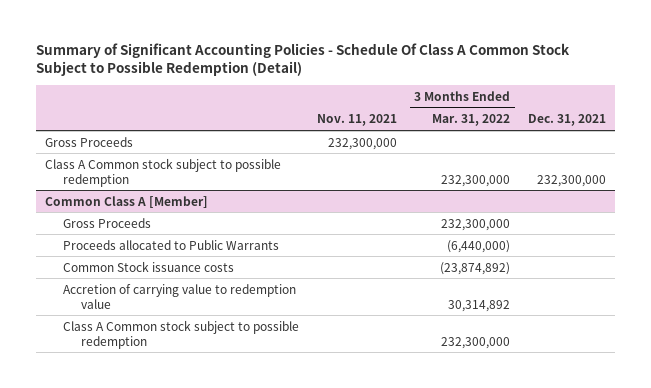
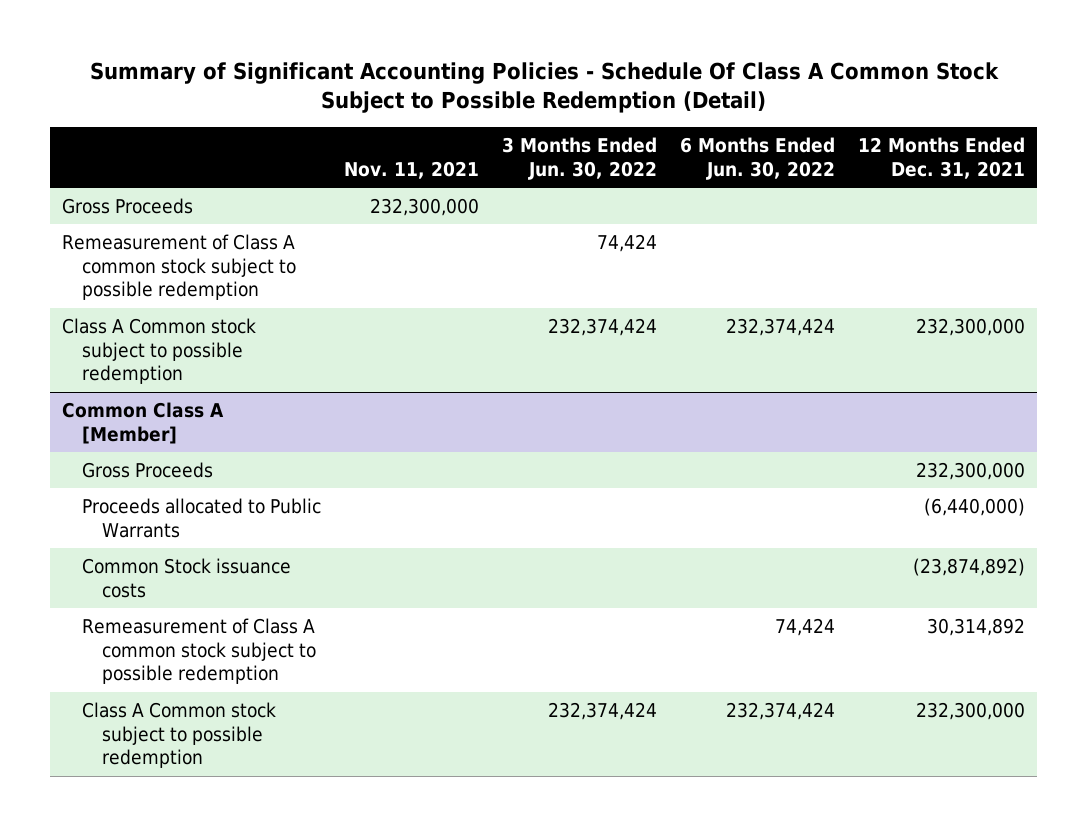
- | Nov. 11, 2021 | 3 Months Ended Mar. 31, 2022 | Dec. 31, 2021
+ | Nov. 11, 2021 | 3 Months Ended Jun. 30, 2022 | 6 Months Ended Jun. 30, 2022 | 12 Months Ended Dec. 31, 2021
+ Remeasurement of Class A common stock subject to possible redemption | | 74,424 | |
@ Common Class A [Member]
- Accretion of carrying value to redemption value | | 30,314,892 |
+ Remeasurement of Class A common stock subject to possible redemption | | | 74,424 | 30,314,892

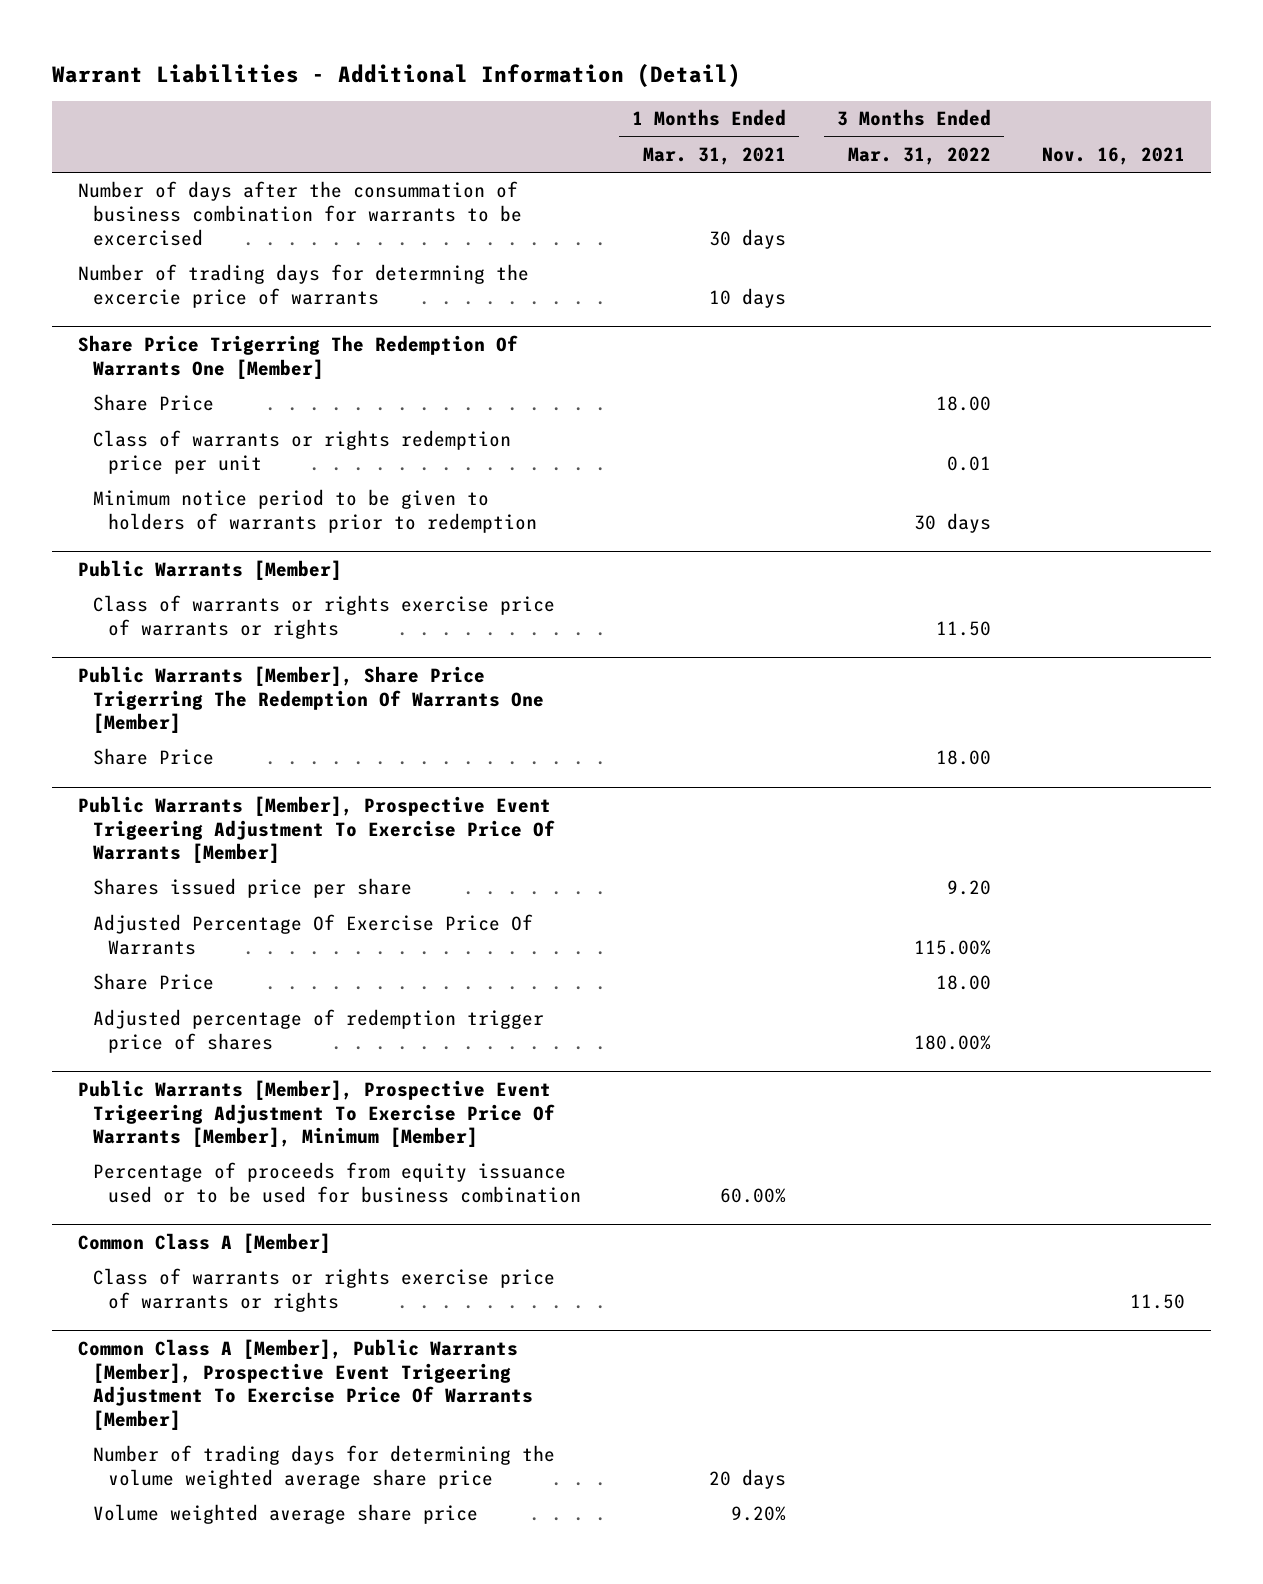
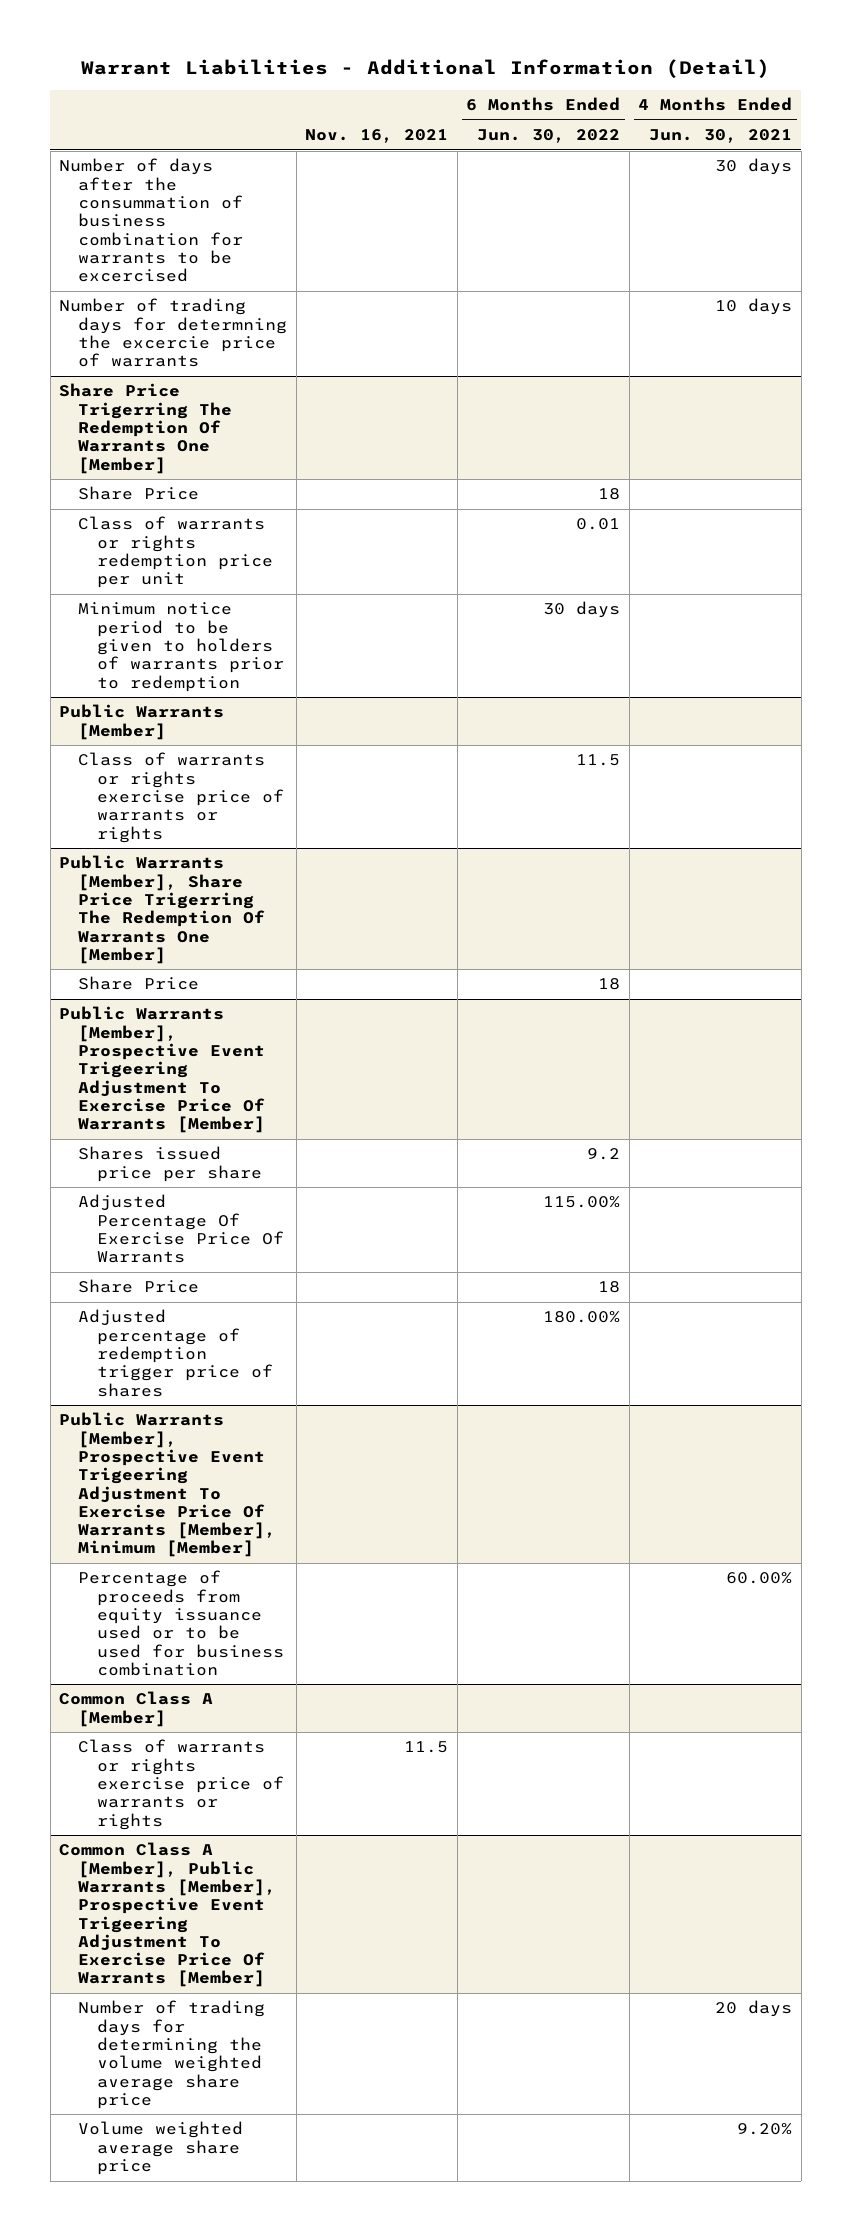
- | 1 Months Ended Mar. 31, 2021 | 3 Months Ended Mar. 31, 2022 | Nov. 16, 2021
+ | Nov. 16, 2021 | 6 Months Ended Jun. 30, 2022 | 4 Months Ended Jun. 30, 2021
@ Common Class A [Member]
- Class of warrants or rights exercise price of warrants or rights | | | 11.50
+ Class of warrants or rights exercise price of warrants or rights | 11.5 | |

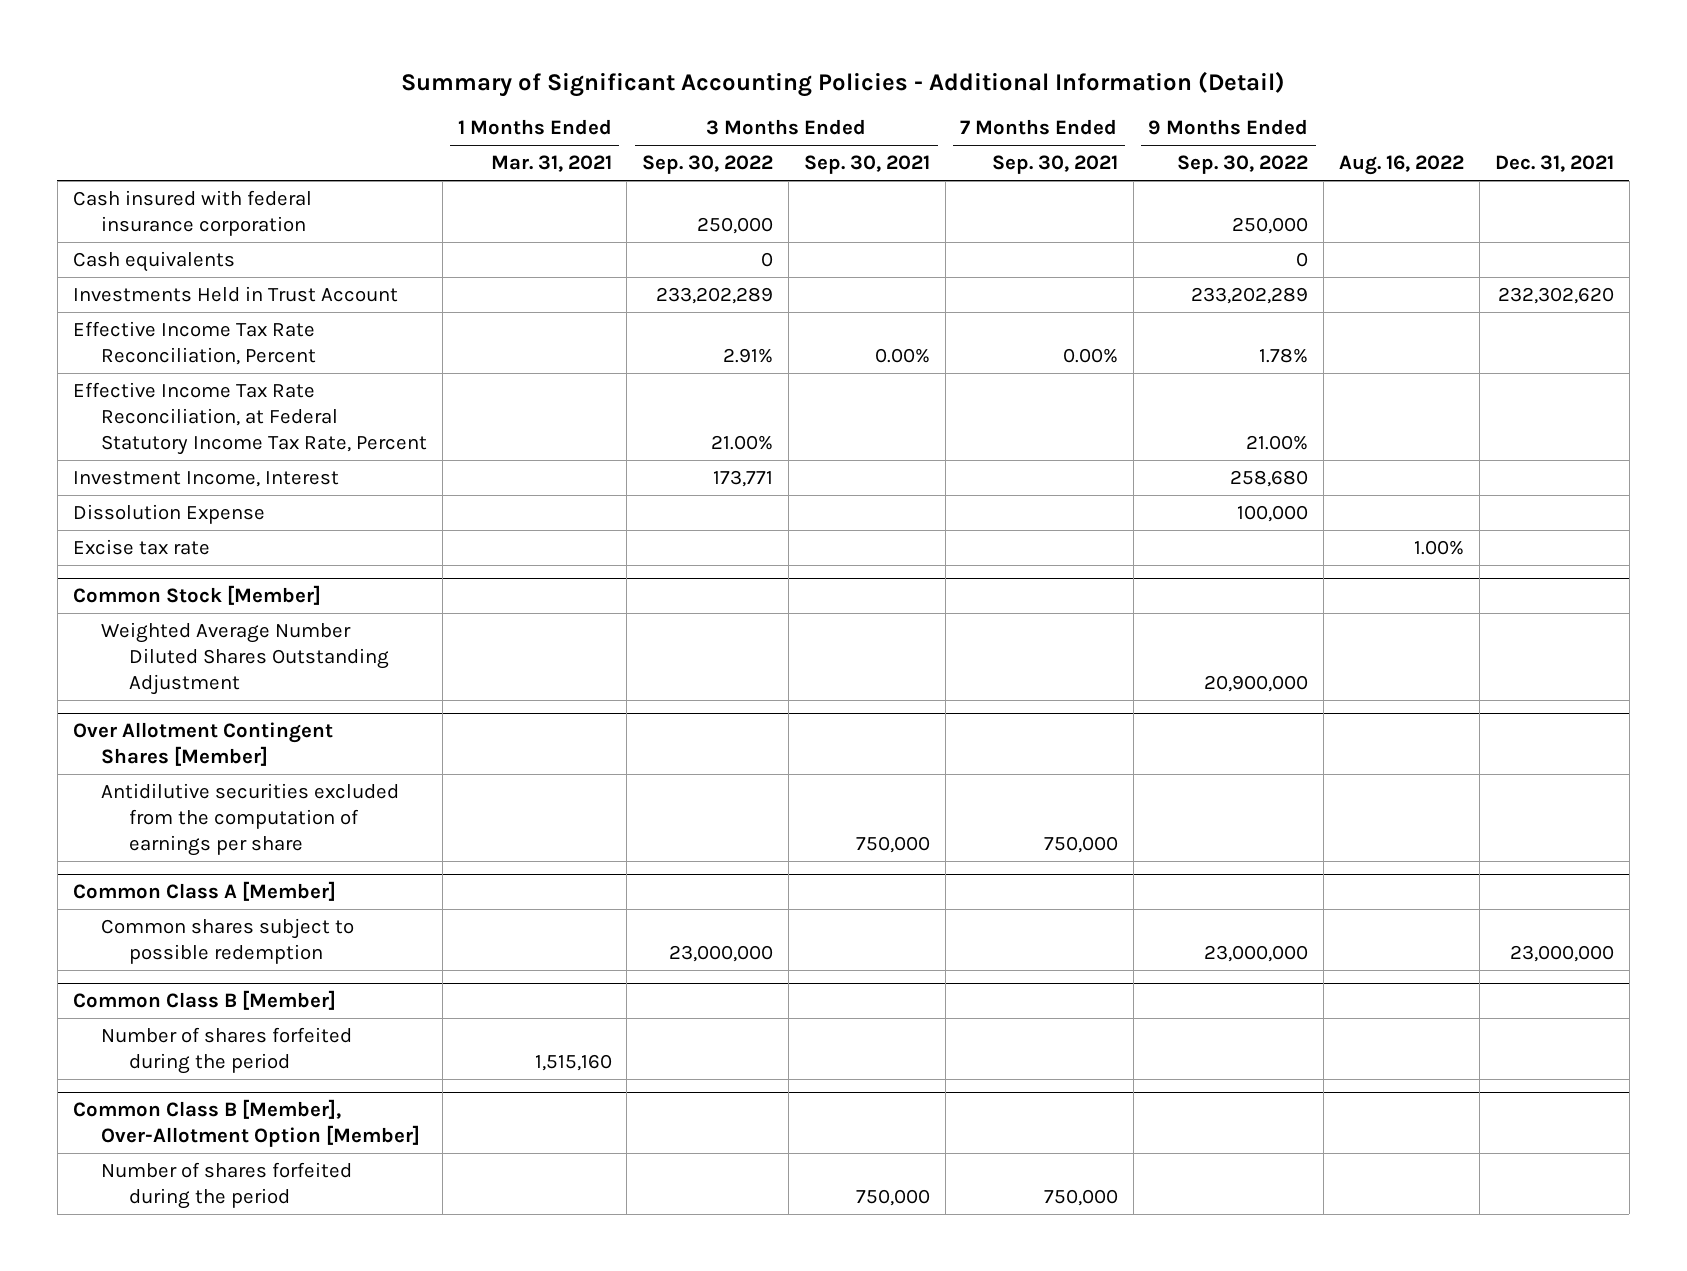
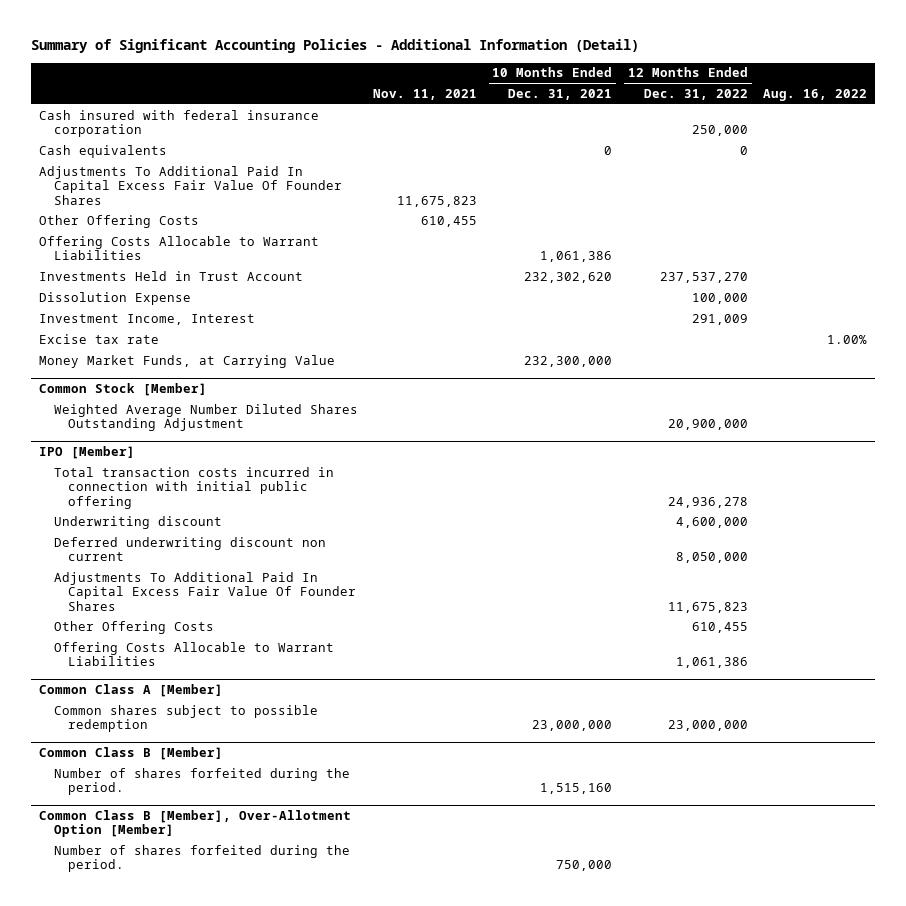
- | 1 Months Ended Mar. 31, 2021 | 3 Months Ended Sep. 30, 2022 | 3 Months Ended Sep. 30, 2021 | 7 Months Ended Sep. 30, 2021 | 9 Months Ended Sep. 30, 2022 | Aug. 16, 2022 | Dec. 31, 2021
+ | Nov. 11, 2021 | 10 Months Ended Dec. 31, 2021 | 12 Months Ended Dec. 31, 2022 | Aug. 16, 2022
+ Adjustments To Additional Paid In Capital Excess Fair Value Of Founder Shares | 11,675,823 | | |
+ Other Offering Costs | 610,455 | | |
+ Offering Costs Allocable to Warrant Liabilities | | 1,061,386 | |
- Effective Income Tax Rate Reconciliation, Percent | | 2.91% | 0.00% | 0.00% | 1.78% | |
- Effective Income Tax Rate Reconciliation, at Federal Statutory Income Tax Rate, Percent | | 21.00% | | | 21.00% | |
moved down: Investment Income, Interest | | | 291,009 |
+ Money Market Funds, at Carrying Value | | 232,300,000 | |
- Over Allotment Contingent Shares [Member]
- Antidilutive securities excluded from the computation of earnings per share | | | 750,000 | 750,000 | | |
+ IPO [Member]
+ Total transaction costs incurred in connection with initial public offering | | | 24,936,278 |
+ Underwriting discount | | | 4,600,000 |
+ Deferred underwriting discount non current | | | 8,050,000 |
+ Adjustments To Additional Paid In Capital Excess Fair Value Of Founder Shares | | | 11,675,823 |
+ Other Offering Costs | | | 610,455 |
+ Offering Costs Allocable to Warrant Liabilities | | | 1,061,386 |
@ Common Class B [Member]
- Number of shares forfeited during the period | 1,515,160 | | | | | |
+ Number of shares forfeited during the period. | | 1,515,160 | |
@ Common Class B [Member], Over-Allotment Option [Member]
- Number of shares forfeited during the period | | | 750,000 | 750,000 | | |
+ Number of shares forfeited during the period. | | 750,000 | |

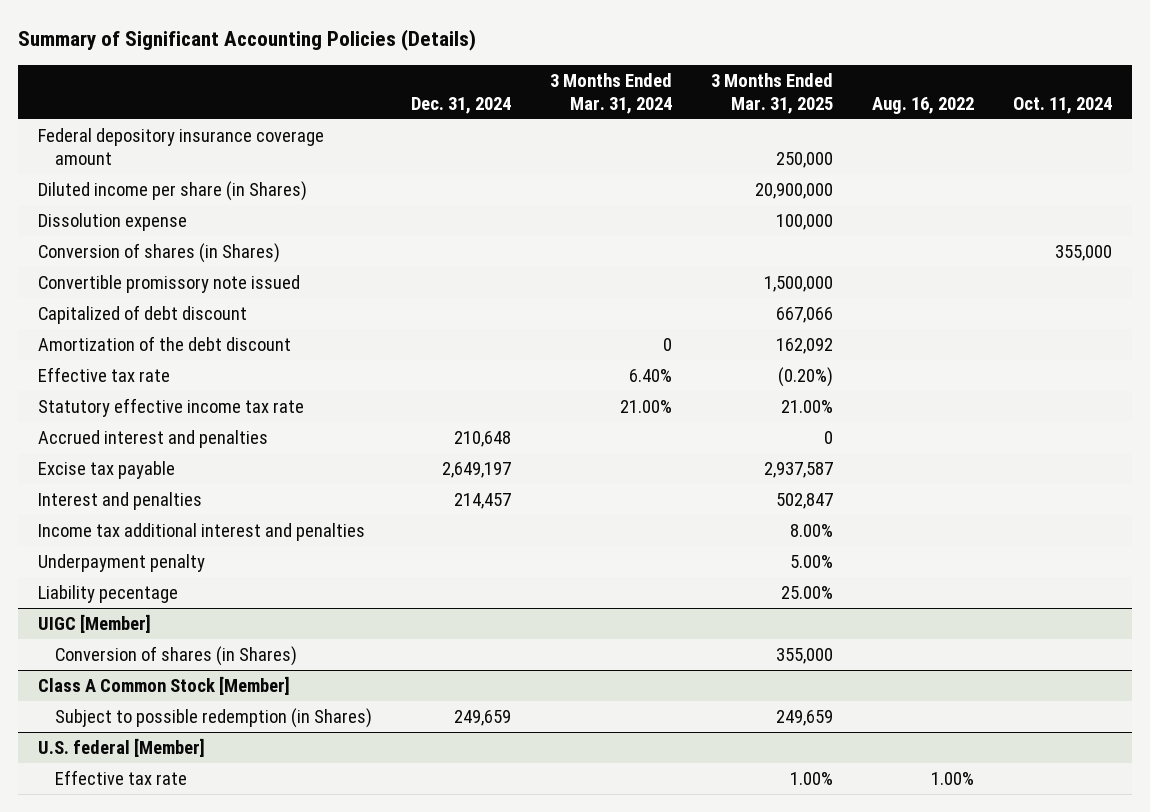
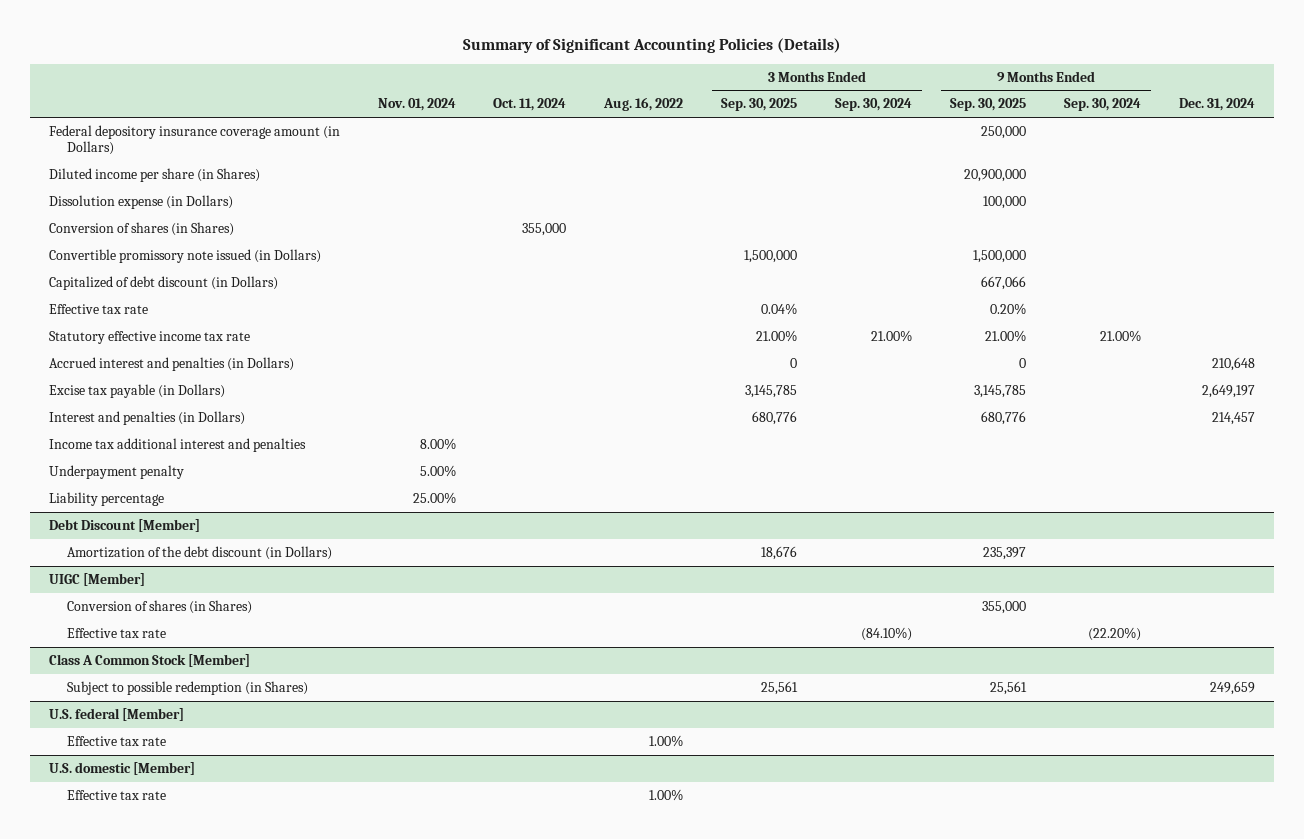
- | Dec. 31, 2024 | 3 Months Ended Mar. 31, 2024 | 3 Months Ended Mar. 31, 2025 | Aug. 16, 2022 | Oct. 11, 2024
+ | Nov. 01, 2024 | Oct. 11, 2024 | Aug. 16, 2022 | 3 Months Ended Sep. 30, 2025 | 3 Months Ended Sep. 30, 2024 | 9 Months Ended Sep. 30, 2025 | 9 Months Ended Sep. 30, 2024 | Dec. 31, 2024
- Federal depository insurance coverage amount | | | 250,000 | |
+ Federal depository insurance coverage amount (in Dollars) | | | | | | 250,000 | |
- Dissolution expense | | | 100,000 | |
+ Dissolution expense (in Dollars) | | | | | | 100,000 | |
- Convertible promissory note issued | | | 1,500,000 | |
- Capitalized of debt discount | | | 667,066 | |
- Amortization of the debt discount | | 0 | 162,092 | |
+ Convertible promissory note issued (in Dollars) | | | | 1,500,000 | | 1,500,000 | |
+ Capitalized of debt discount (in Dollars) | | | | | | 667,066 | |
- Accrued interest and penalties | 210,648 | | 0 | |
- Excise tax payable | 2,649,197 | | 2,937,587 | |
- Interest and penalties | 214,457 | | 502,847 | |
+ Accrued interest and penalties (in Dollars) | | | | 0 | | 0 | | 210,648
+ Excise tax payable (in Dollars) | | | | 3,145,785 | | 3,145,785 | | 2,649,197
+ Interest and penalties (in Dollars) | | | | 680,776 | | 680,776 | | 214,457
- Liability pecentage | | | 25.00% | |
+ Liability percentage | 25.00% | | | | | | |
+ Debt Discount [Member]
+ Amortization of the debt discount (in Dollars) | | | | 18,676 | | 235,397 | |
@ UIGC [Member]
+ Effective tax rate | | | | | (84.10%) | | (22.20%) |
+ U.S. domestic [Member]
+ Effective tax rate | | | 1.00% | | | | |

